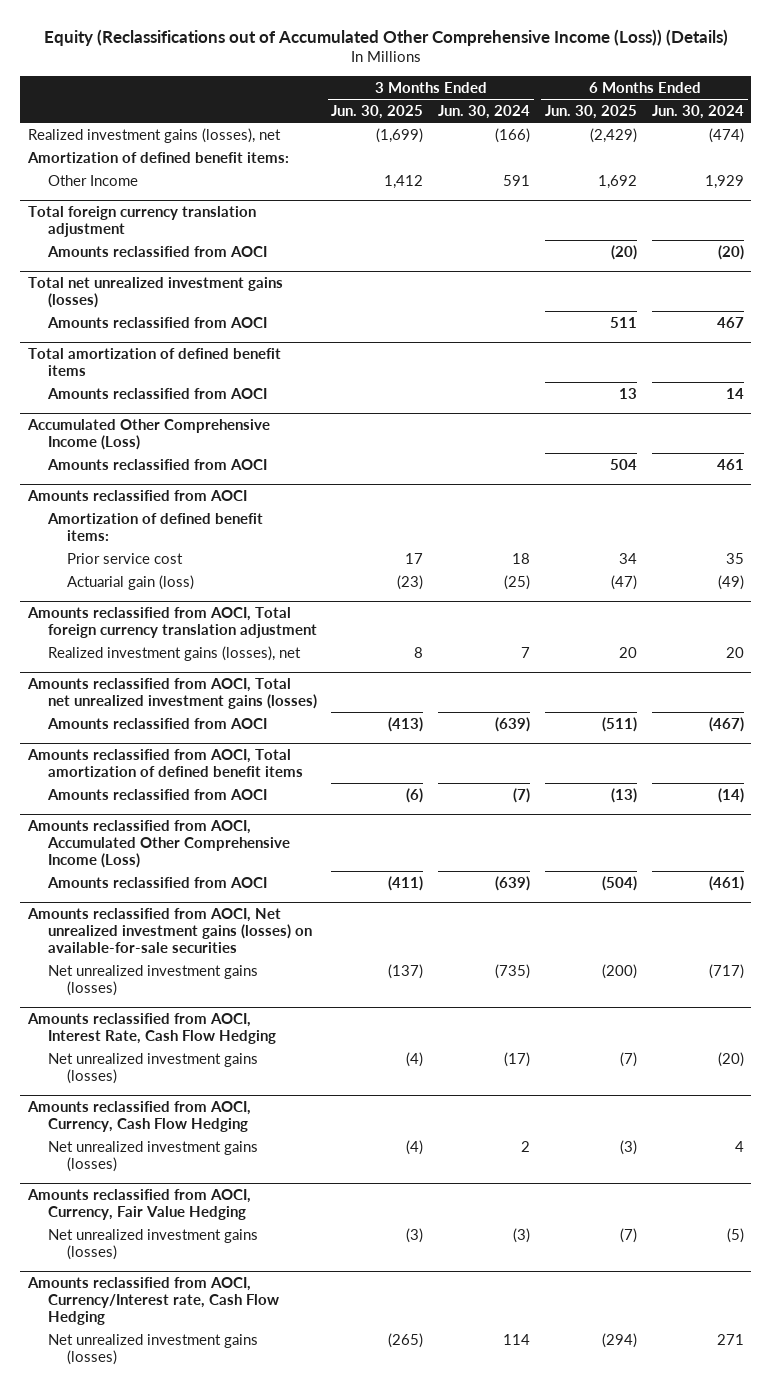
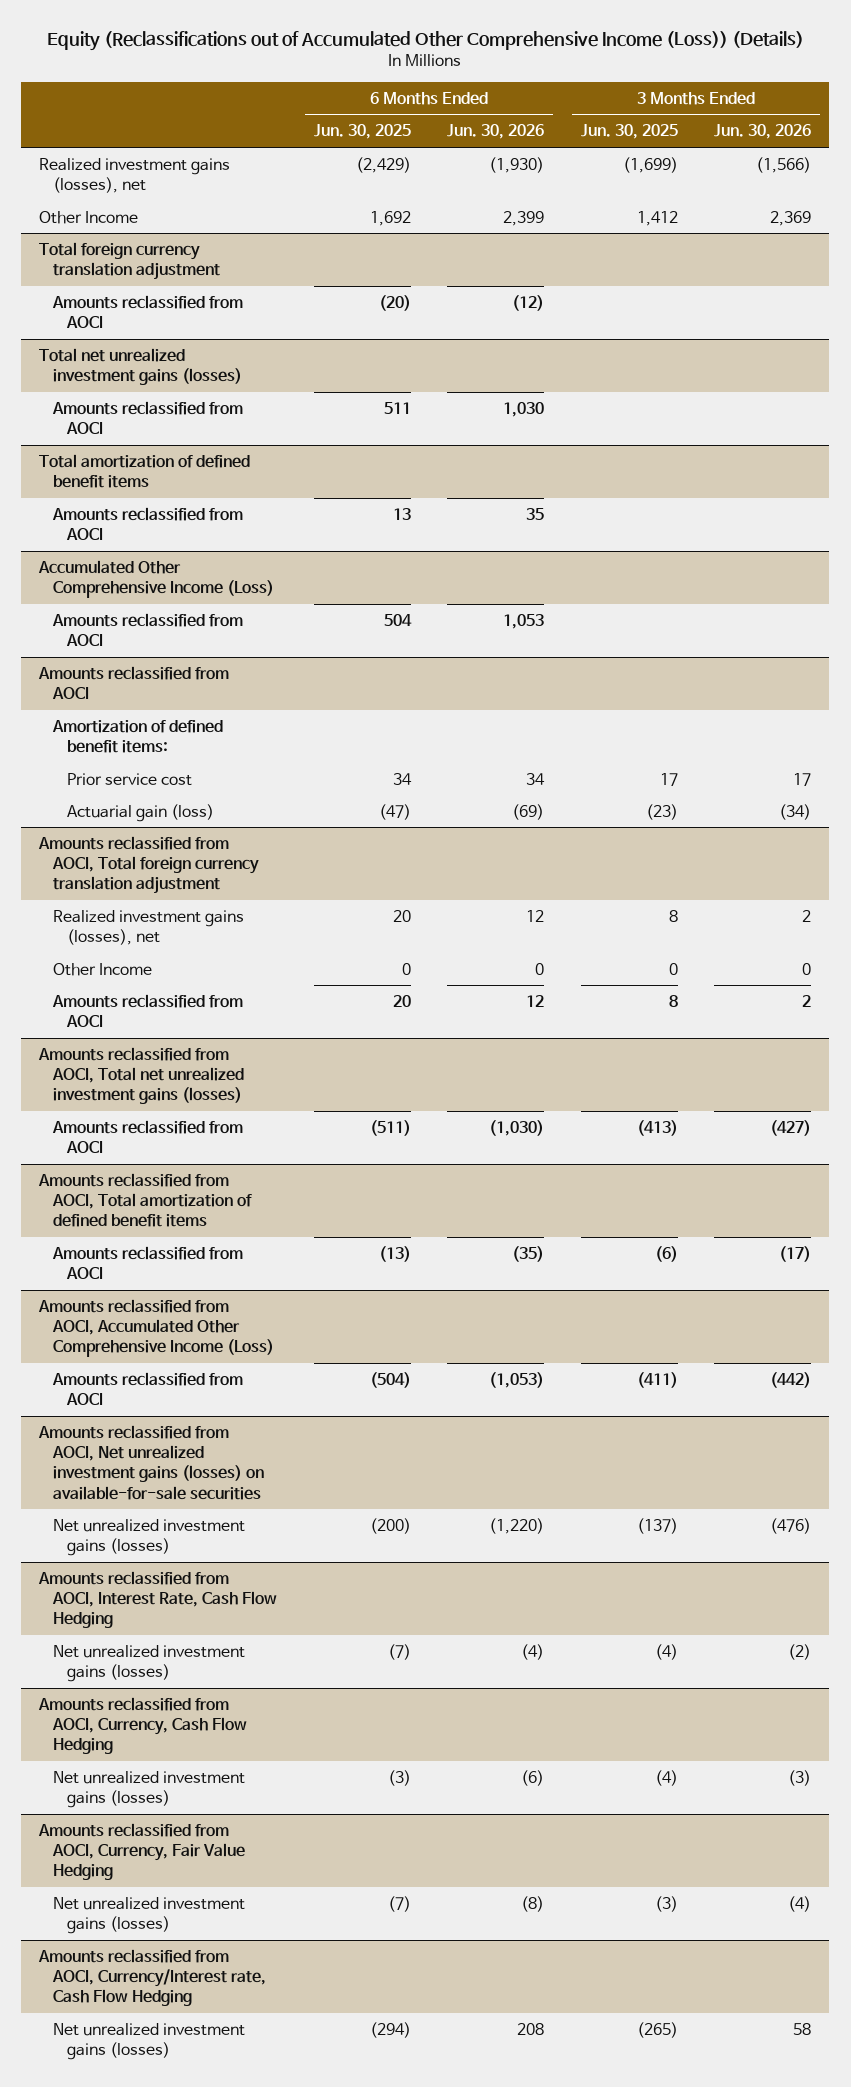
- | 3 Months Ended Jun. 30, 2025 | 3 Months Ended Jun. 30, 2024 | 6 Months Ended Jun. 30, 2025 | 6 Months Ended Jun. 30, 2024
+ | 6 Months Ended Jun. 30, 2025 | 6 Months Ended Jun. 30, 2026 | 3 Months Ended Jun. 30, 2025 | 3 Months Ended Jun. 30, 2026
- Amortization of defined benefit items:
@ Amounts reclassified from AOCI, Total foreign currency translation adjustment
+ Other Income | 0 | 0 | 0 | 0
+ Amounts reclassified from AOCI | 20 | 12 | 8 | 2

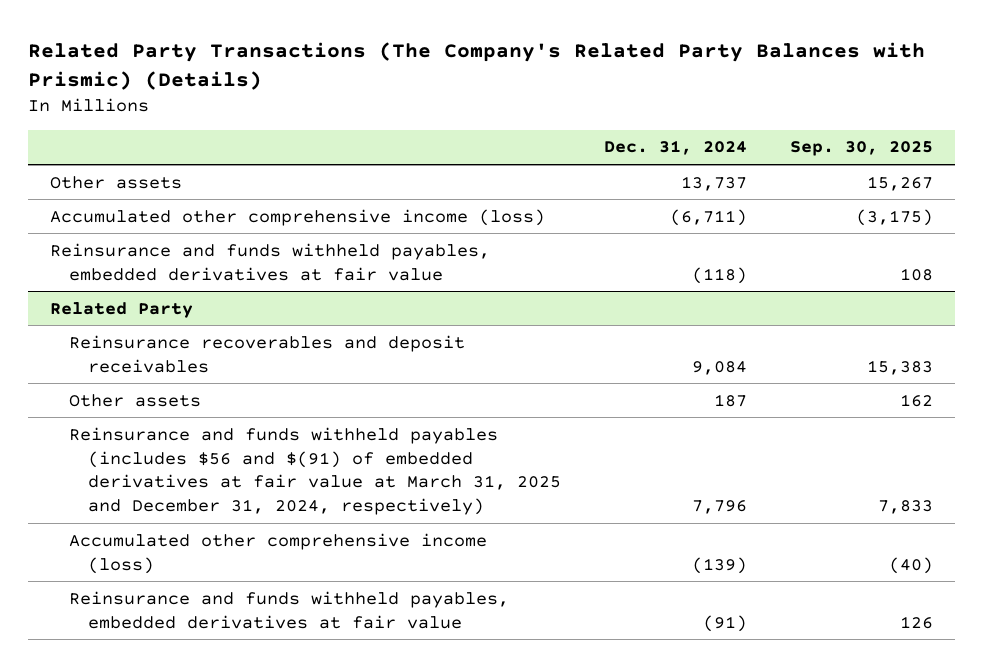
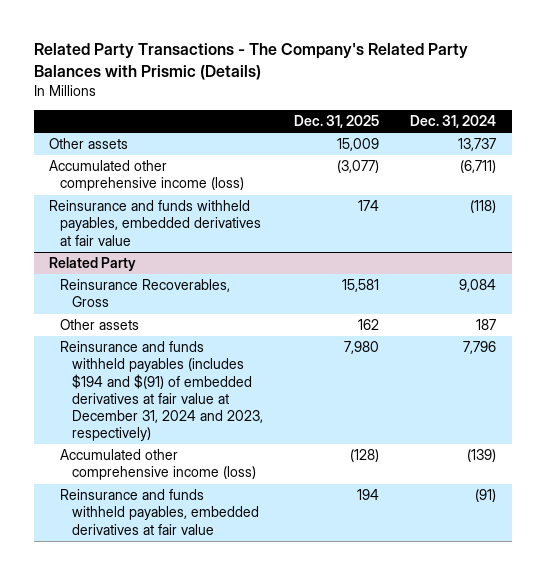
- Related Party Transactions (The Company's Related Party Balances with Prismic) (Details)
+ Related Party Transactions - The Company's Related Party Balances with Prismic (Details)
- | Dec. 31, 2024 | Sep. 30, 2025
+ | Dec. 31, 2025 | Dec. 31, 2024
@ Related Party
- Reinsurance recoverables and deposit receivables | 9,084 | 15,383
+ Reinsurance Recoverables, Gross | 15,581 | 9,084
- Reinsurance and funds withheld payables (includes $56 and $(91) of embedded derivatives at fair value at March 31, 2025 and December 31, 2024, respectively) | 7,796 | 7,833
+ Reinsurance and funds withheld payables (includes $194 and $(91) of embedded derivatives at fair value at December 31, 2024 and 2023, respectively) | 7,980 | 7,796

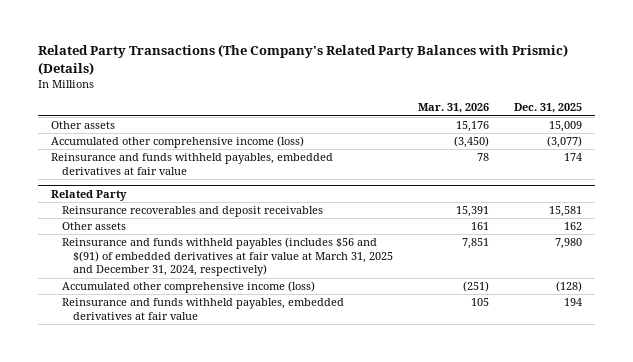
- Related Party Transactions - The Company's Related Party Balances with Prismic (Details)
+ Related Party Transactions (The Company's Related Party Balances with Prismic) (Details)
- | Dec. 31, 2025 | Dec. 31, 2024
+ | Mar. 31, 2026 | Dec. 31, 2025
@ Related Party
- Reinsurance Recoverables, Gross | 15,581 | 9,084
+ Reinsurance recoverables and deposit receivables | 15,391 | 15,581
- Reinsurance and funds withheld payables (includes $194 and $(91) of embedded derivatives at fair value at December 31, 2024 and 2023, respectively) | 7,980 | 7,796
+ Reinsurance and funds withheld payables (includes $56 and $(91) of embedded derivatives at fair value at March 31, 2025 and December 31, 2024, respectively) | 7,851 | 7,980

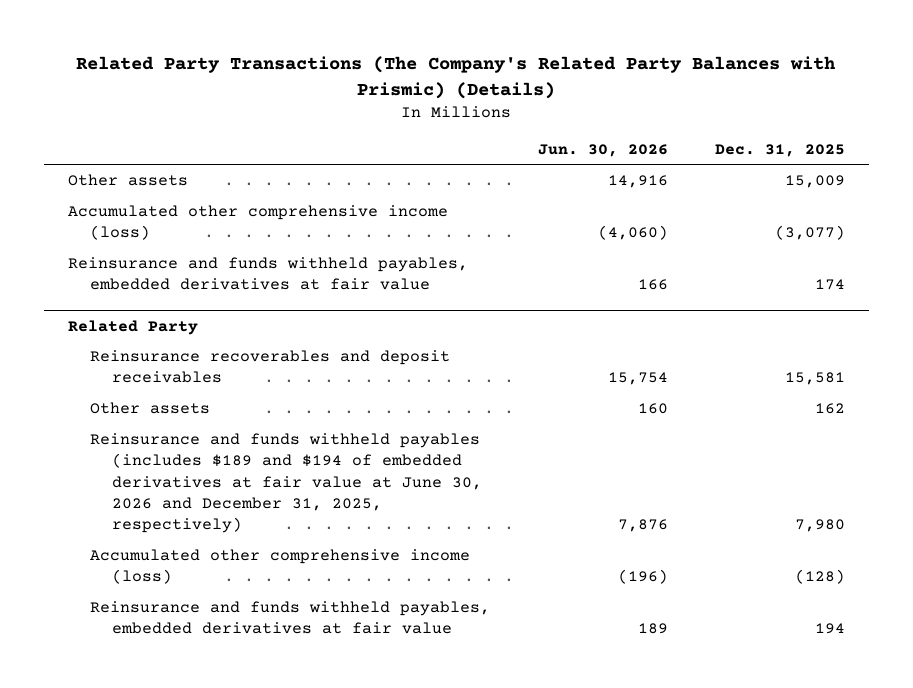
- | Mar. 31, 2026 | Dec. 31, 2025
+ | Jun. 30, 2026 | Dec. 31, 2025
@ Related Party
- Reinsurance and funds withheld payables (includes $56 and $(91) of embedded derivatives at fair value at March 31, 2025 and December 31, 2024, respectively) | 7,851 | 7,980
+ Reinsurance and funds withheld payables (includes $189 and $194 of embedded derivatives at fair value at June 30, 2026 and December 31, 2025, respectively) | 7,876 | 7,980

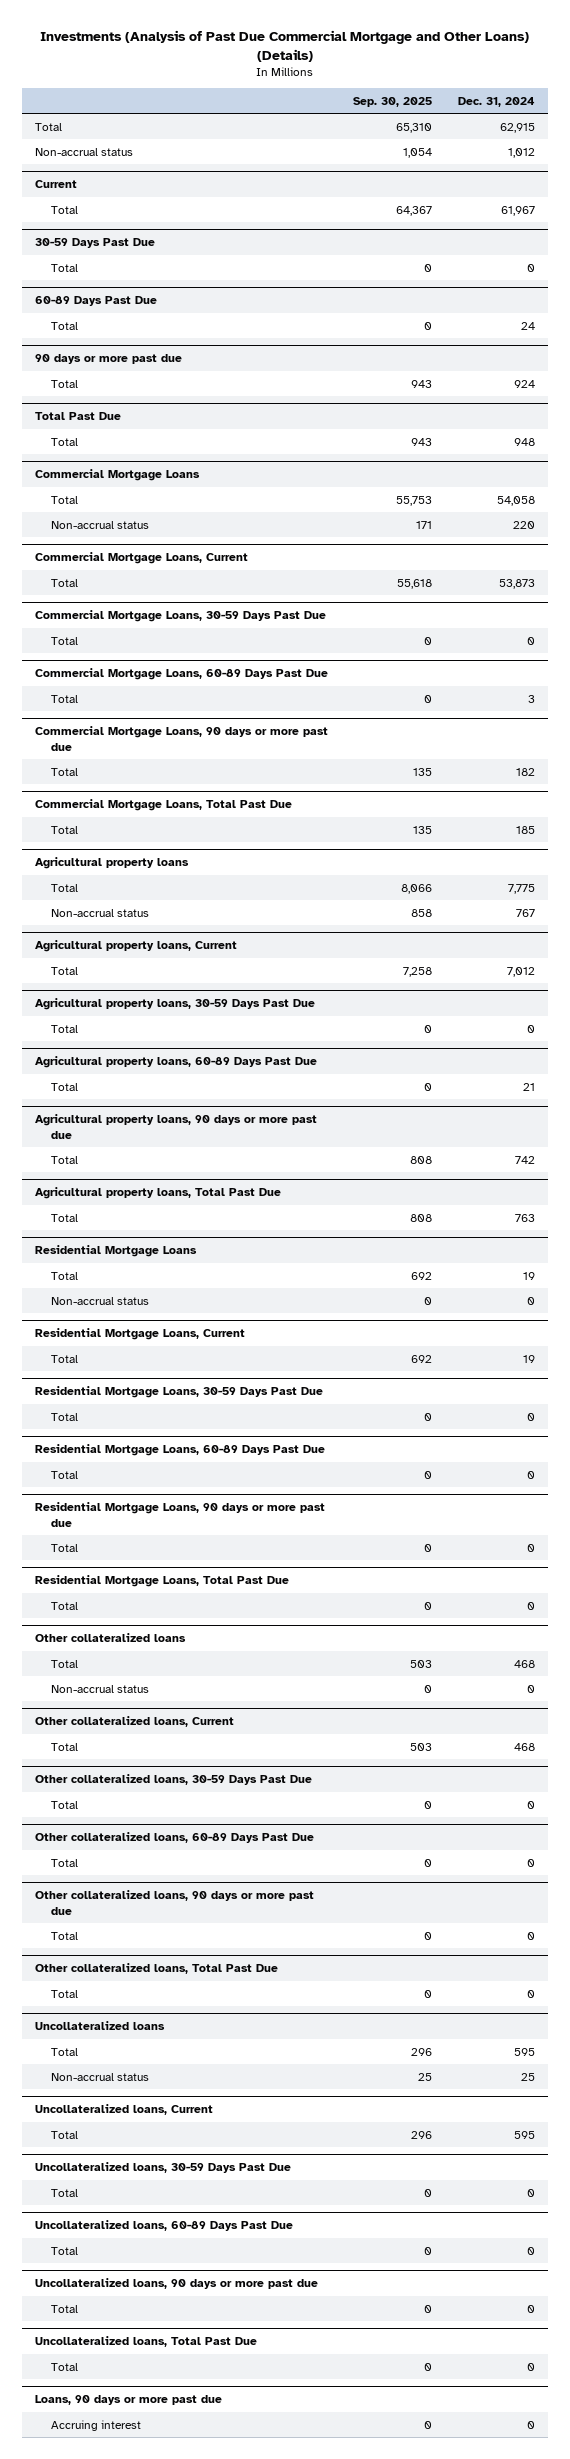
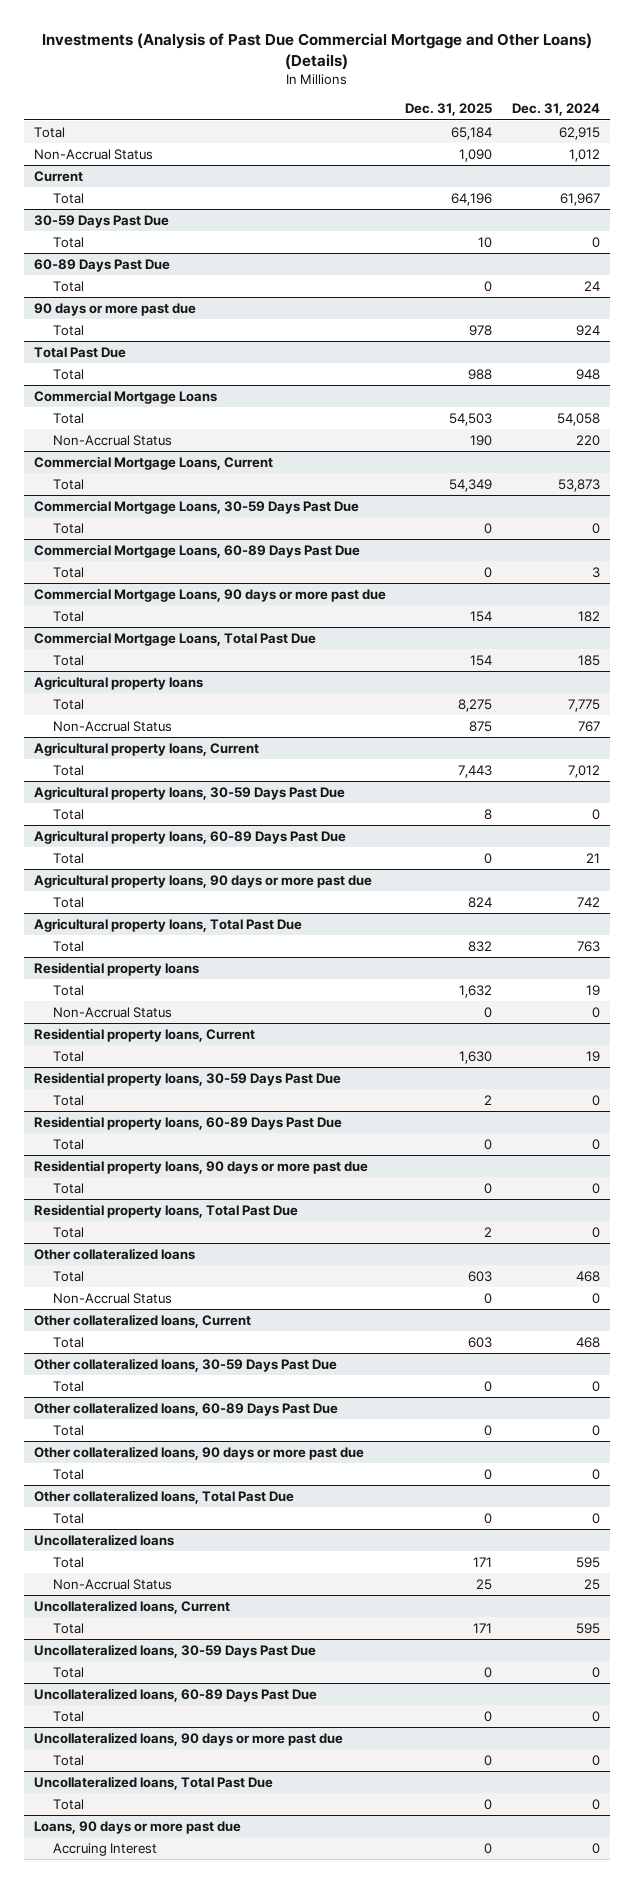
- | Sep. 30, 2025 | Dec. 31, 2024
+ | Dec. 31, 2025 | Dec. 31, 2024
- Non-accrual status | 1,054 | 1,012
+ Non-Accrual Status | 1,090 | 1,012
@ Commercial Mortgage Loans
- Non-accrual status | 171 | 220
+ Non-Accrual Status | 190 | 220
@ Agricultural property loans
- Non-accrual status | 858 | 767
+ Non-Accrual Status | 875 | 767
- Residential Mortgage Loans
+ Residential property loans
- Non-accrual status | 0 | 0
- Residential Mortgage Loans, Current
+ Non-Accrual Status | 0 | 0
+ Residential property loans, Current
- Residential Mortgage Loans, 30-59 Days Past Due
+ Residential property loans, 30-59 Days Past Due
- Residential Mortgage Loans, 60-89 Days Past Due
+ Residential property loans, 60-89 Days Past Due
- Residential Mortgage Loans, 90 days or more past due
+ Residential property loans, 90 days or more past due
- Residential Mortgage Loans, Total Past Due
+ Residential property loans, Total Past Due
@ Other collateralized loans
- Non-accrual status | 0 | 0
+ Non-Accrual Status | 0 | 0
@ Uncollateralized loans
- Non-accrual status | 25 | 25
+ Non-Accrual Status | 25 | 25
@ Loans, 90 days or more past due
- Accruing interest | 0 | 0
+ Accruing Interest | 0 | 0

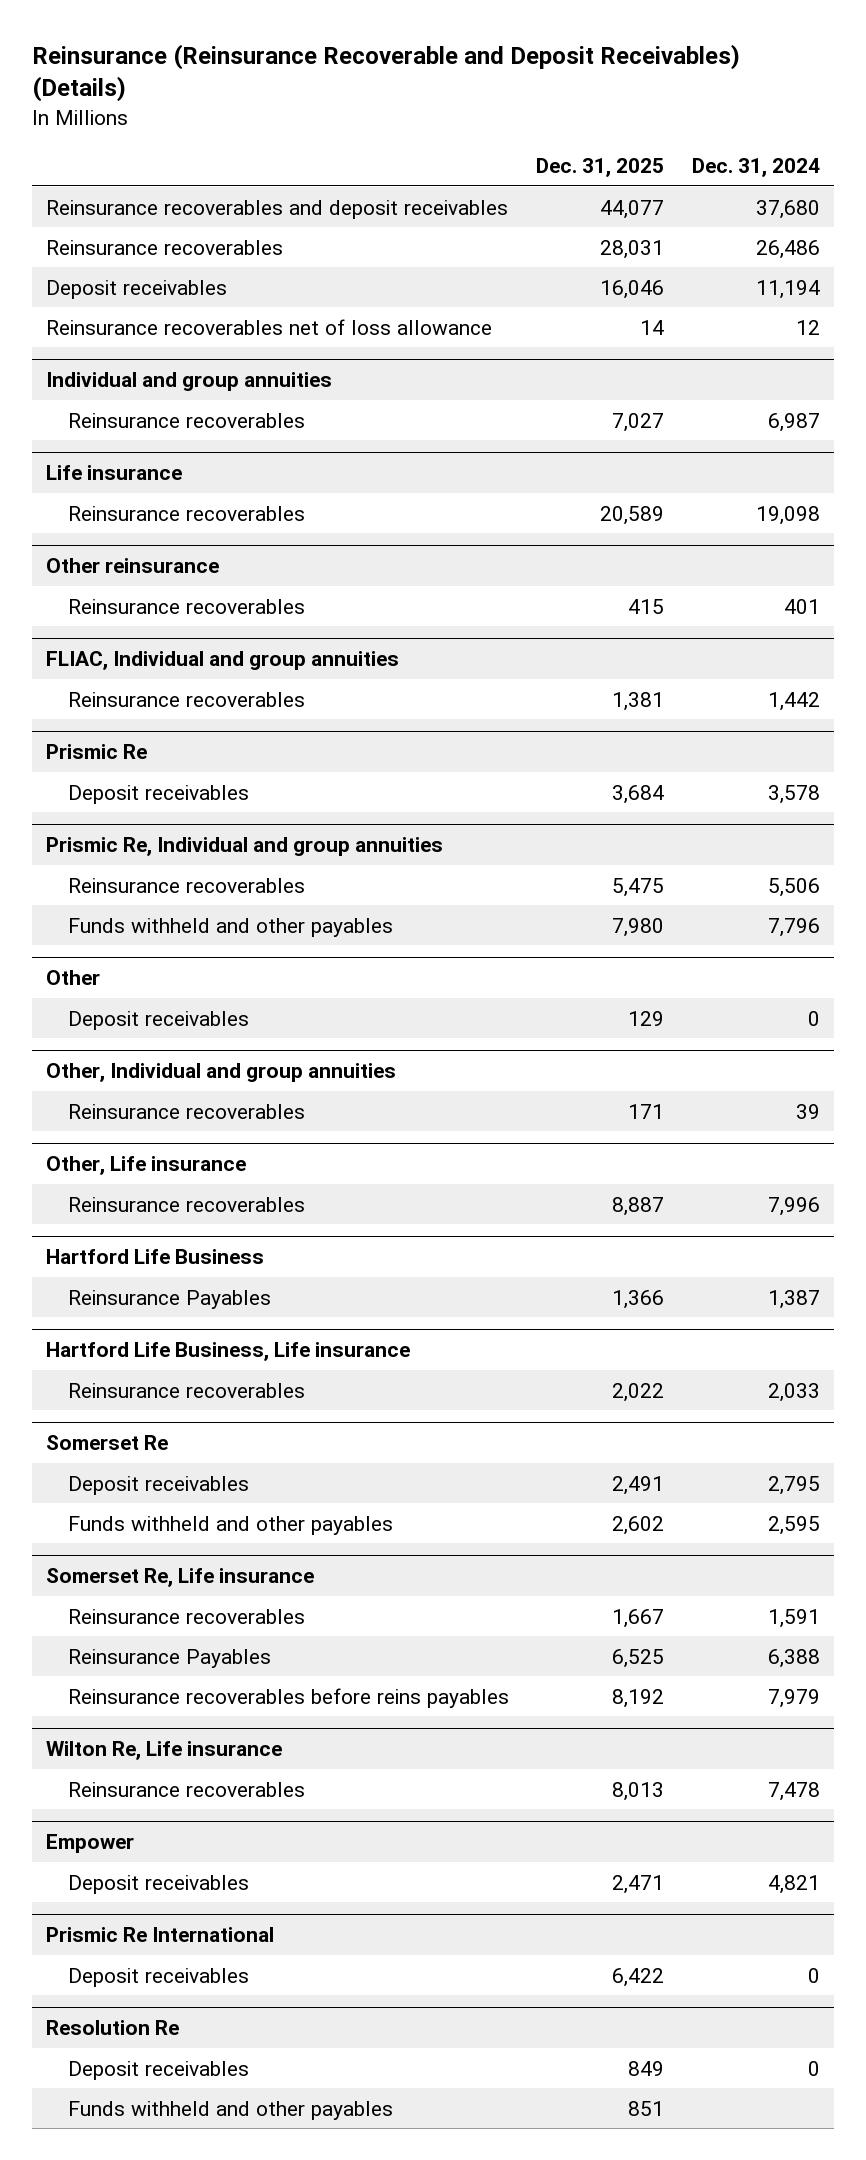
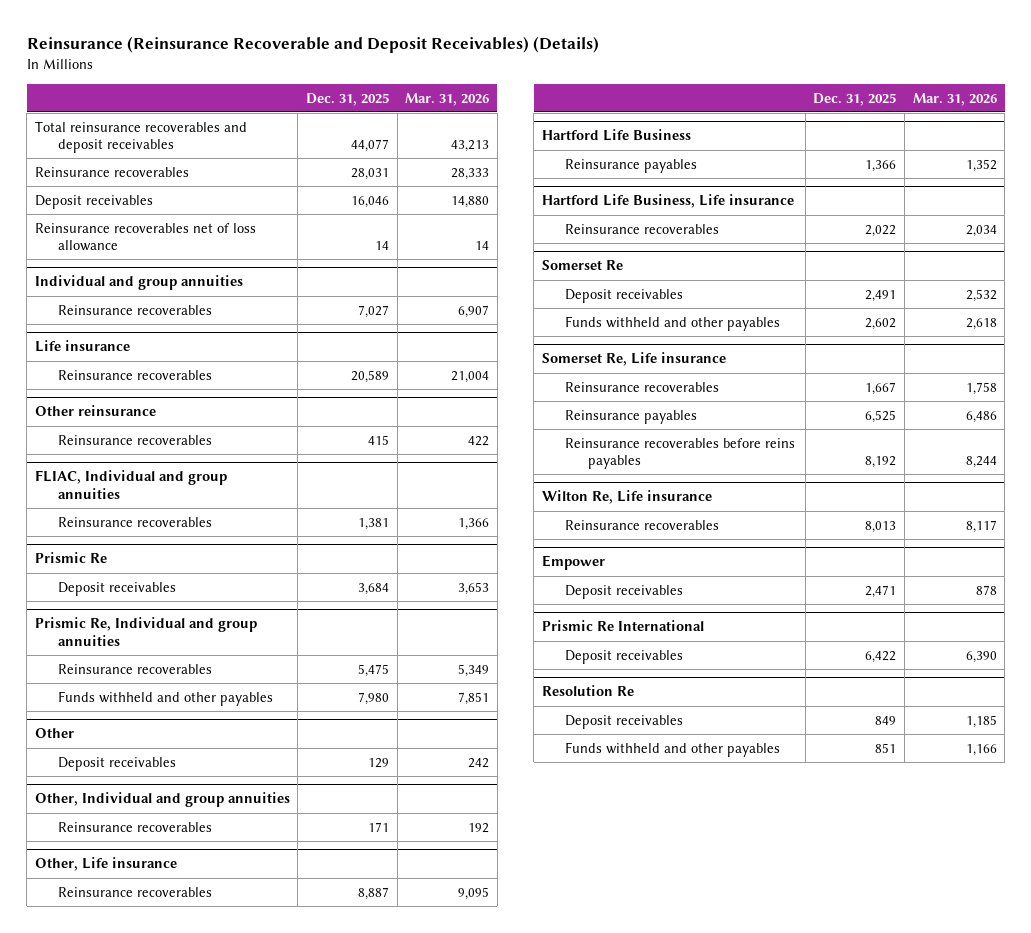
- | Dec. 31, 2025 | Dec. 31, 2024
+ | Dec. 31, 2025 | Mar. 31, 2026
- Reinsurance recoverables and deposit receivables | 44,077 | 37,680
+ Total reinsurance recoverables and deposit receivables | 44,077 | 43,213
@ Hartford Life Business
- Reinsurance Payables | 1,366 | 1,387
+ Reinsurance payables | 1,366 | 1,352
@ Somerset Re, Life insurance
- Reinsurance Payables | 6,525 | 6,388
+ Reinsurance payables | 6,525 | 6,486

